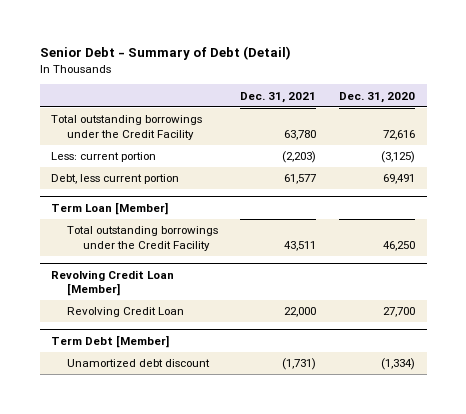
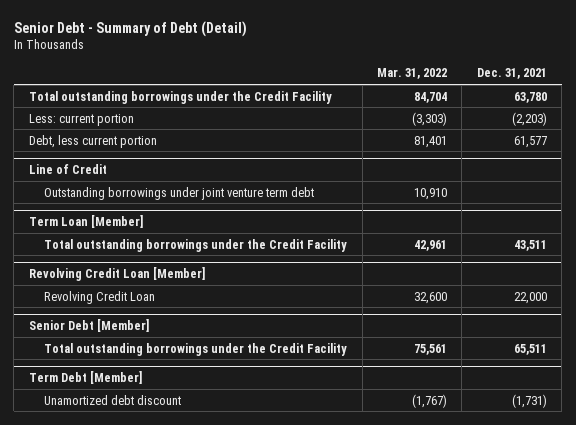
- | Dec. 31, 2021 | Dec. 31, 2020
+ | Mar. 31, 2022 | Dec. 31, 2021
+ Line of Credit
+ Outstanding borrowings under joint venture term debt | 10,910 |
+ Senior Debt [Member]
+ Total outstanding borrowings under the Credit Facility | 75,561 | 65,511

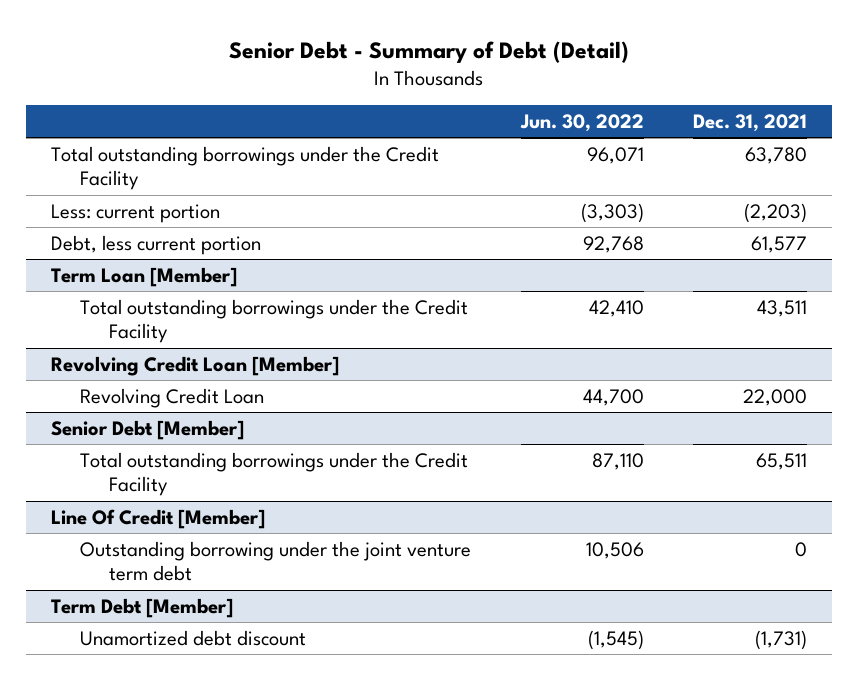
- | Mar. 31, 2022 | Dec. 31, 2021
+ | Jun. 30, 2022 | Dec. 31, 2021
- Line of Credit
- Outstanding borrowings under joint venture term debt | 10,910 |
+ Line Of Credit [Member]
+ Outstanding borrowing under the joint venture term debt | 10,506 | 0

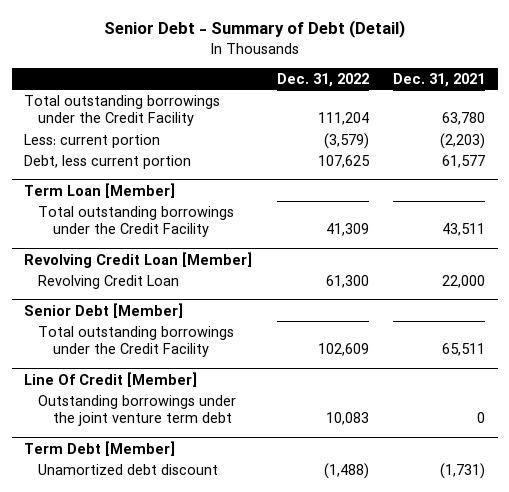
- | Jun. 30, 2022 | Dec. 31, 2021
+ | Dec. 31, 2022 | Dec. 31, 2021
@ Line Of Credit [Member]
- Outstanding borrowing under the joint venture term debt | 10,506 | 0
+ Outstanding borrowings under the joint venture term debt | 10,083 | 0

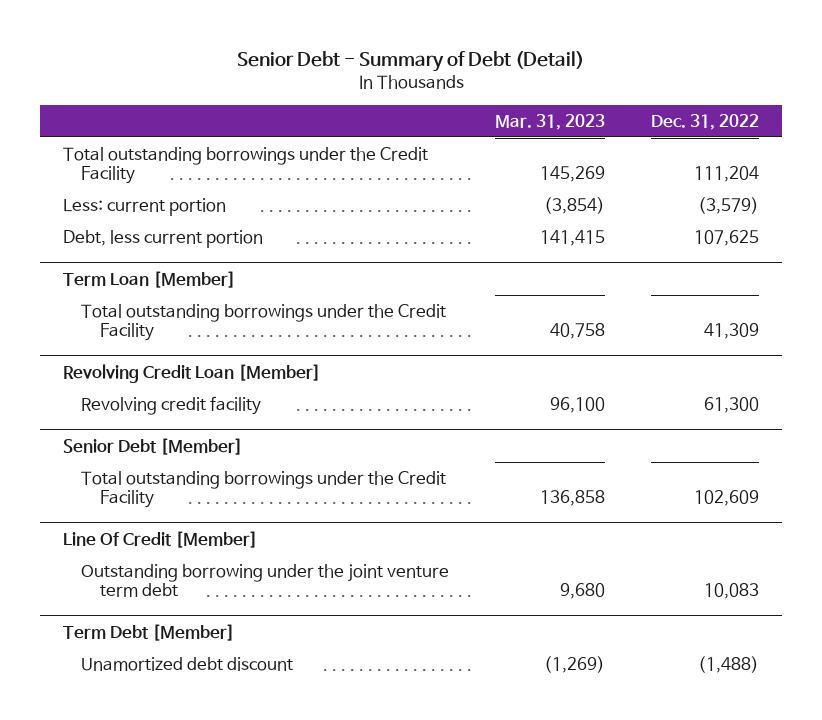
- | Dec. 31, 2022 | Dec. 31, 2021
+ | Mar. 31, 2023 | Dec. 31, 2022
@ Revolving Credit Loan [Member]
- Revolving Credit Loan | 61,300 | 22,000
+ Revolving credit facility | 96,100 | 61,300
@ Line Of Credit [Member]
- Outstanding borrowings under the joint venture term debt | 10,083 | 0
+ Outstanding borrowing under the joint venture term debt | 9,680 | 10,083

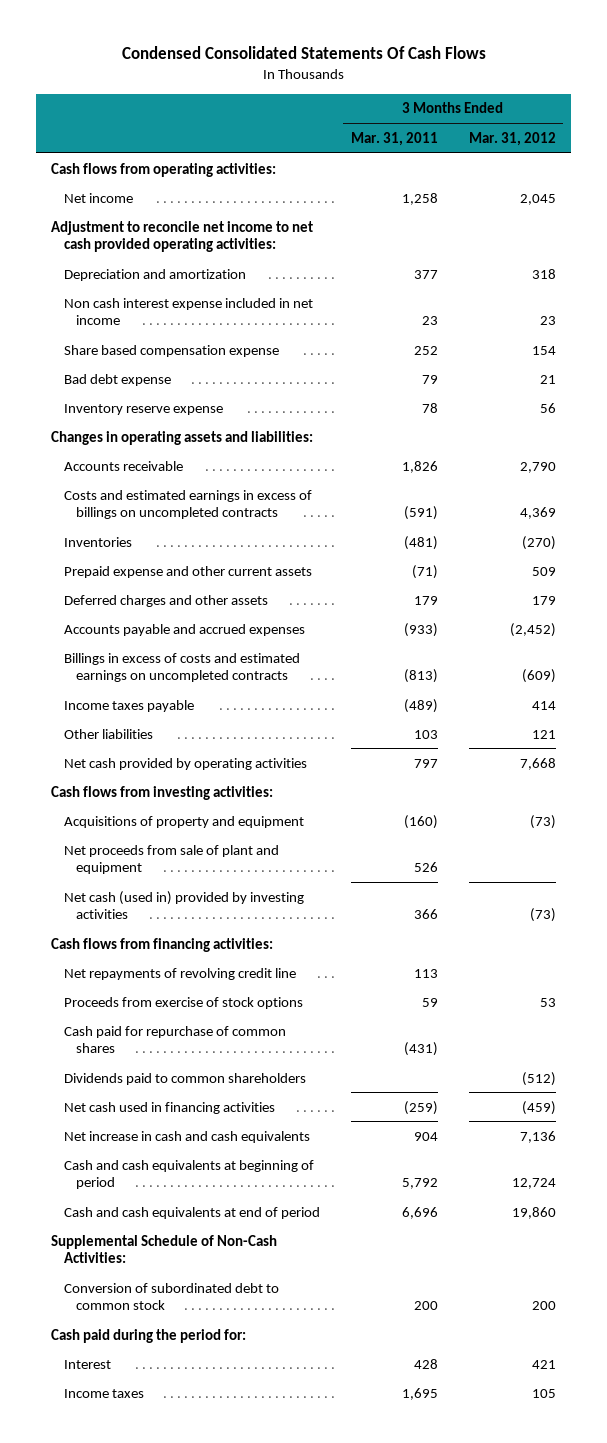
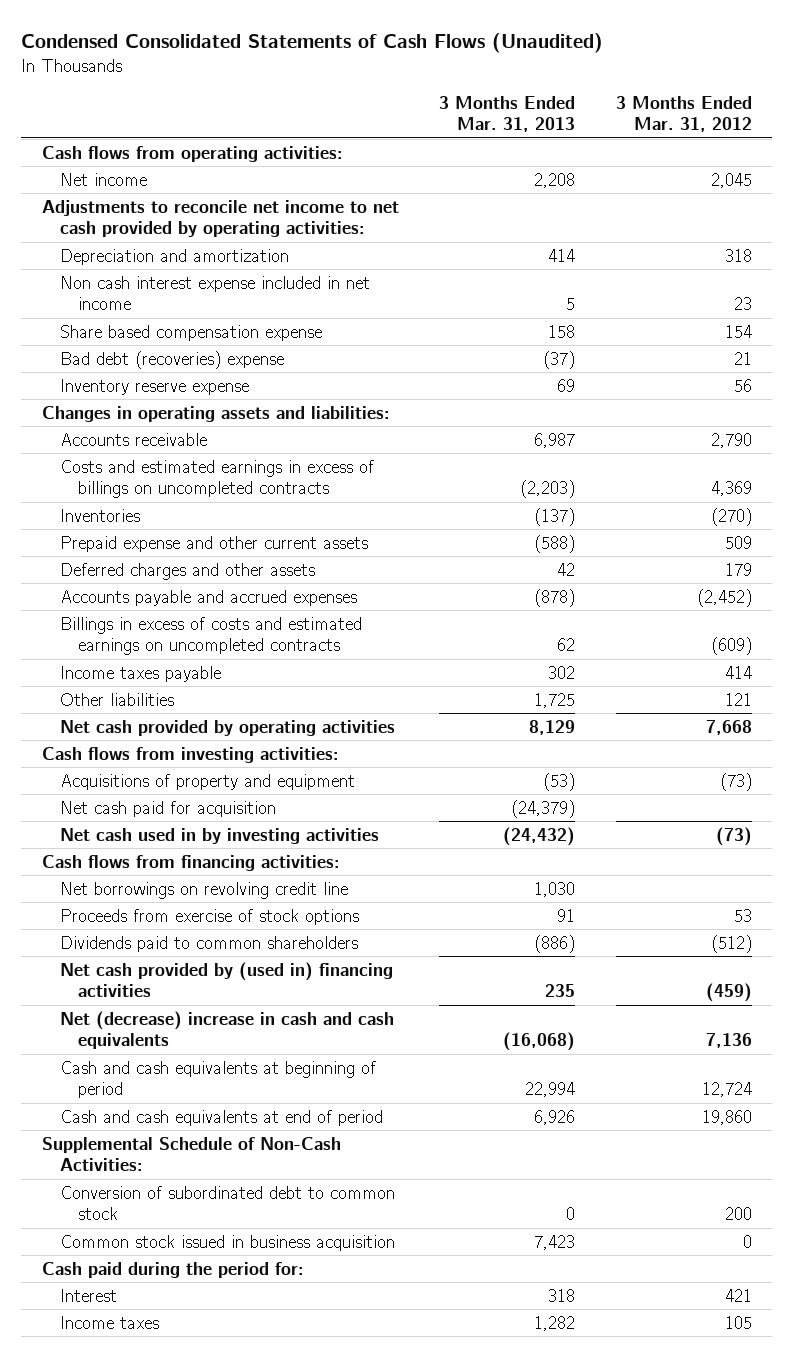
- Condensed Consolidated Statements Of Cash Flows
+ Condensed Consolidated Statements of Cash Flows (Unaudited)
- | 3 Months Ended Mar. 31, 2011 | 3 Months Ended Mar. 31, 2012
+ | 3 Months Ended Mar. 31, 2013 | 3 Months Ended Mar. 31, 2012
- Adjustment to reconcile net income to net cash provided operating activities:
+ Adjustments to reconcile net income to net cash provided by operating activities:
- Bad debt expense | 79 | 21
+ Bad debt (recoveries) expense | (37) | 21
- Net proceeds from sale of plant and equipment | 526 |
- Net cash (used in) provided by investing activities | 366 | (73)
+ Net cash paid for acquisition | (24,379) |
+ Net cash used in by investing activities | (24,432) | (73)
- Net repayments of revolving credit line | 113 |
+ Net borrowings on revolving credit line | 1,030 |
- Cash paid for repurchase of common shares | (431) |
- Net cash used in financing activities | (259) | (459)
- Net increase in cash and cash equivalents | 904 | 7,136
+ Net cash provided by (used in) financing activities | 235 | (459)
+ Net (decrease) increase in cash and cash equivalents | (16,068) | 7,136
+ Common stock issued in business acquisition | 7,423 | 0

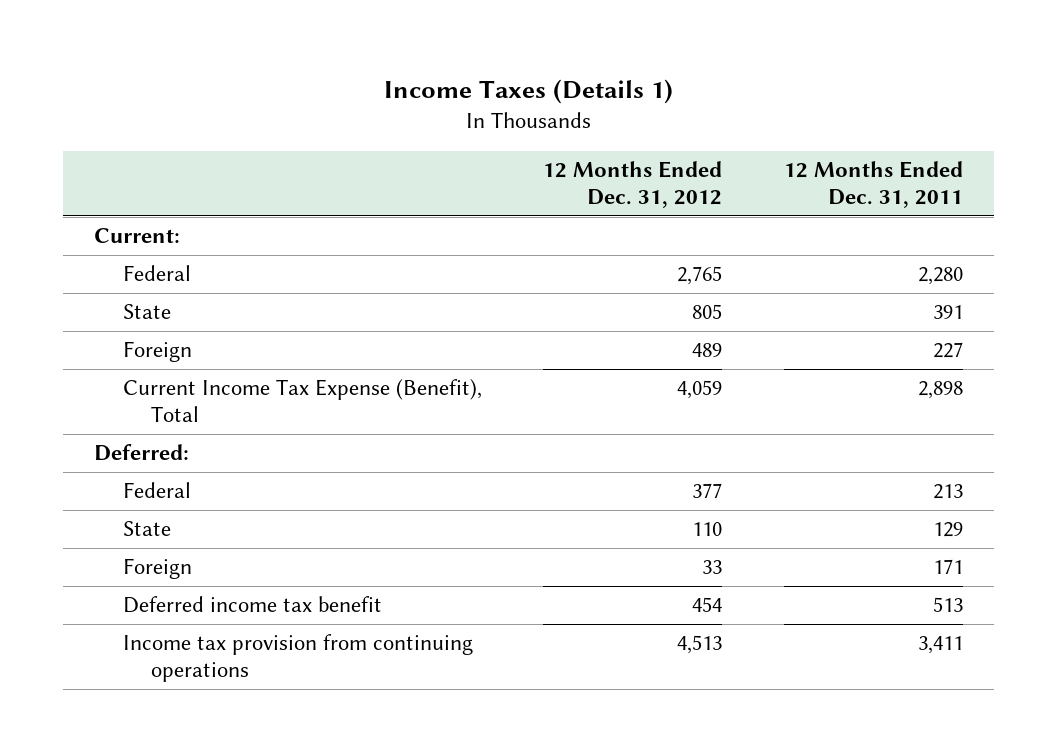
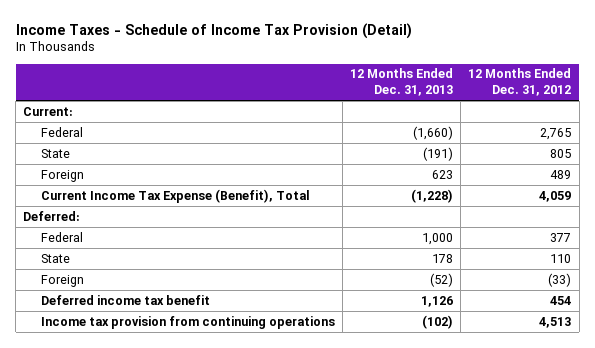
- Income Taxes (Details 1)
+ Income Taxes - Schedule of Income Tax Provision (Detail)
- | 12 Months Ended Dec. 31, 2012 | 12 Months Ended Dec. 31, 2011
+ | 12 Months Ended Dec. 31, 2013 | 12 Months Ended Dec. 31, 2012
- Foreign | 33 | 171
+ Foreign | (52) | (33)

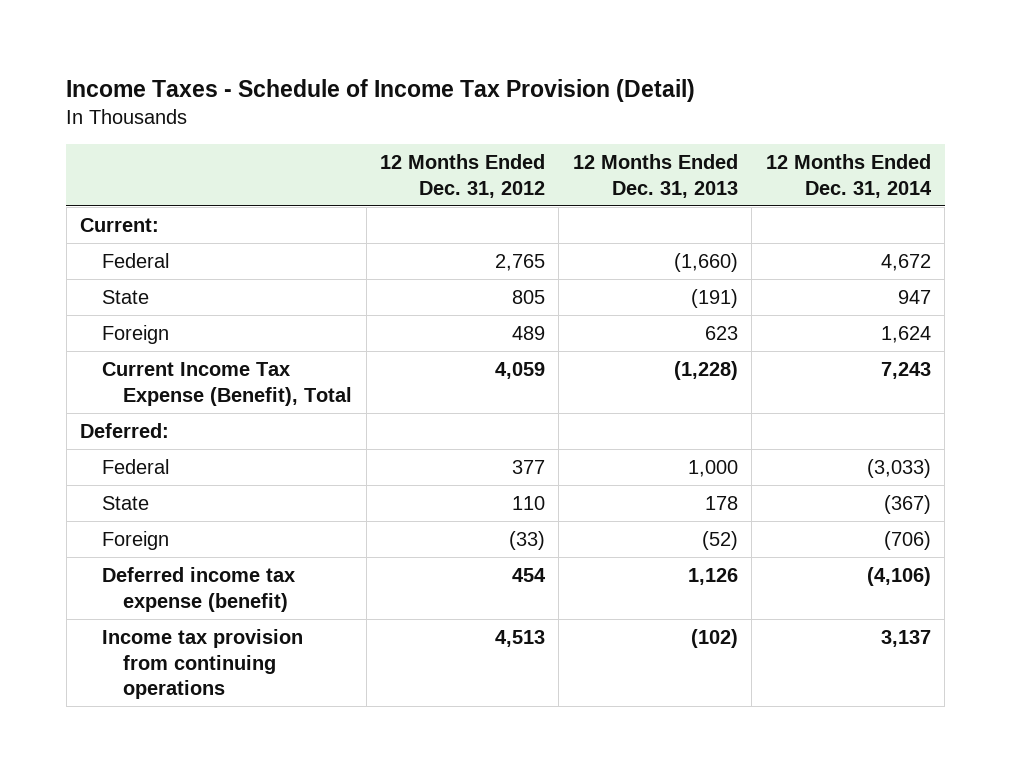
- | 12 Months Ended Dec. 31, 2013 | 12 Months Ended Dec. 31, 2012
+ | 12 Months Ended Dec. 31, 2012 | 12 Months Ended Dec. 31, 2013 | 12 Months Ended Dec. 31, 2014
- Deferred income tax benefit | 1,126 | 454
+ Deferred income tax expense (benefit) | 454 | 1,126 | (4,106)

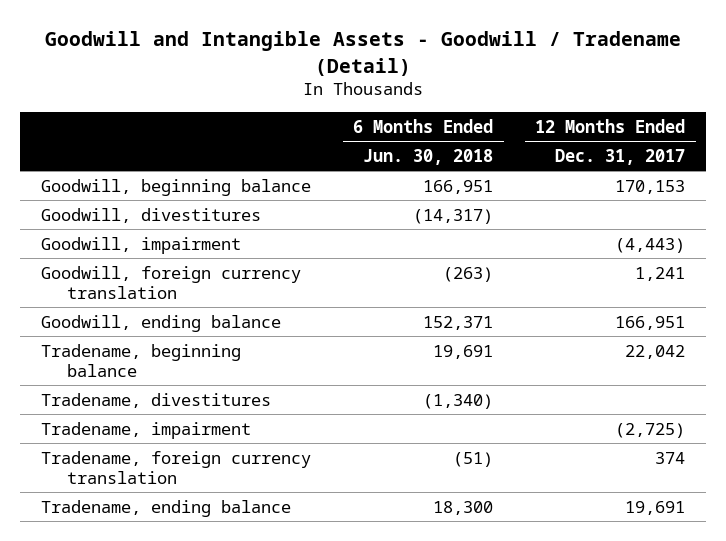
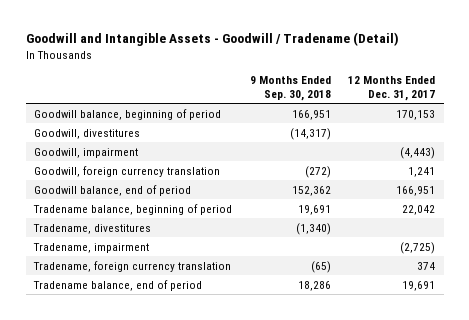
- | 6 Months Ended Jun. 30, 2018 | 12 Months Ended Dec. 31, 2017
+ | 9 Months Ended Sep. 30, 2018 | 12 Months Ended Dec. 31, 2017
- Goodwill, beginning balance | 166,951 | 170,153
+ Goodwill balance, beginning of period | 166,951 | 170,153
- Goodwill, ending balance | 152,371 | 166,951
- Tradename, beginning balance | 19,691 | 22,042
+ Goodwill balance, end of period | 152,362 | 166,951
+ Tradename balance, beginning of period | 19,691 | 22,042
- Tradename, ending balance | 18,300 | 19,691
+ Tradename balance, end of period | 18,286 | 19,691

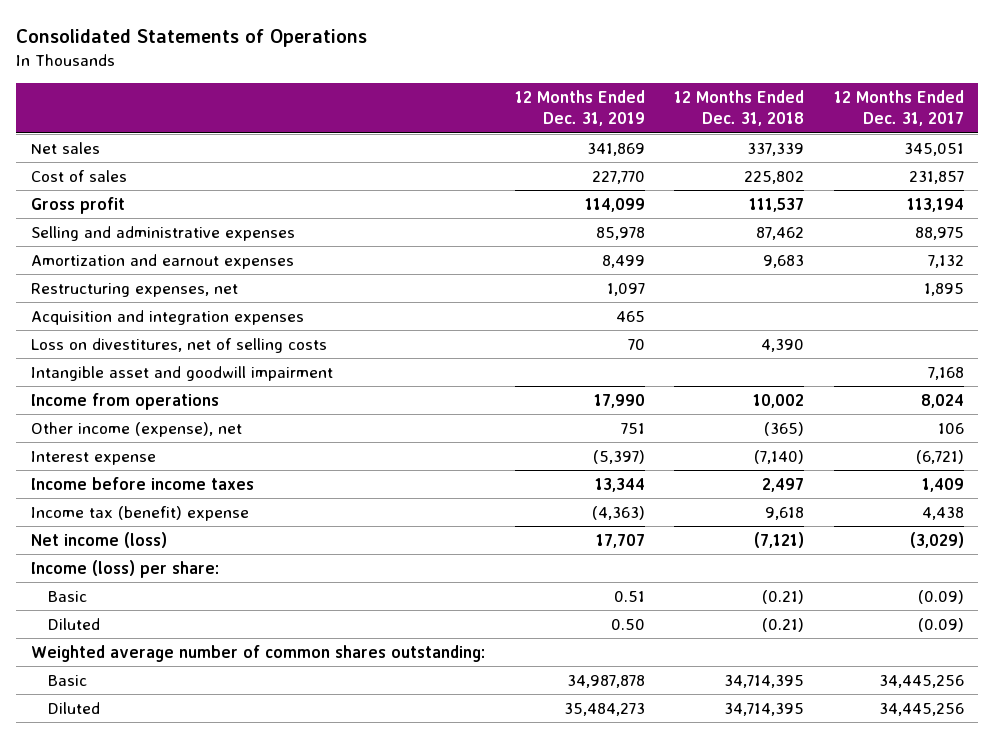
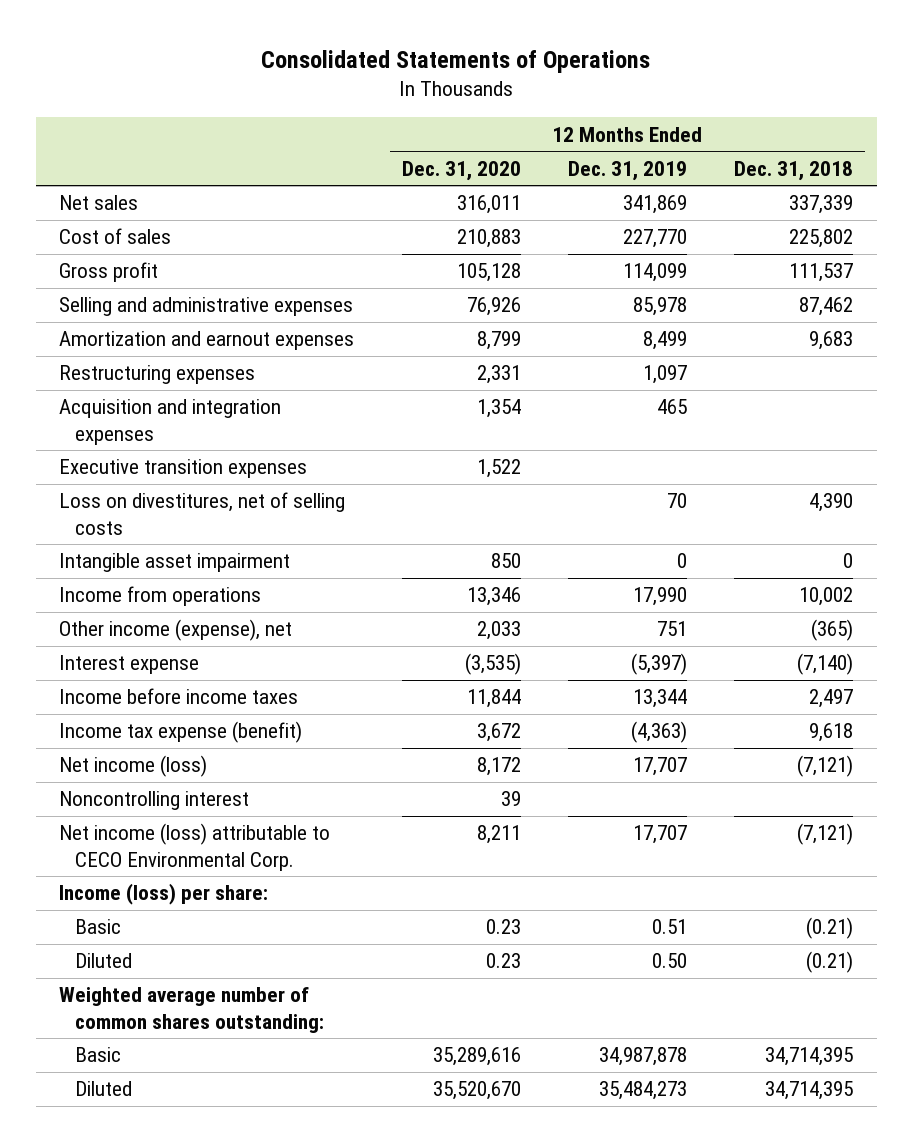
- | 12 Months Ended Dec. 31, 2019 | 12 Months Ended Dec. 31, 2018 | 12 Months Ended Dec. 31, 2017
+ | 12 Months Ended Dec. 31, 2020 | 12 Months Ended Dec. 31, 2019 | 12 Months Ended Dec. 31, 2018
- Restructuring expenses, net | 1,097 | | 1,895
+ Restructuring expenses | 2,331 | 1,097 |
+ Executive transition expenses | 1,522 | |
- Intangible asset and goodwill impairment | | | 7,168
+ Intangible asset impairment | 850 | 0 | 0
- Income tax (benefit) expense | (4,363) | 9,618 | 4,438
+ Income tax expense (benefit) | 3,672 | (4,363) | 9,618
+ Noncontrolling interest | 39 | |
+ Net income (loss) attributable to CECO Environmental Corp. | 8,211 | 17,707 | (7,121)

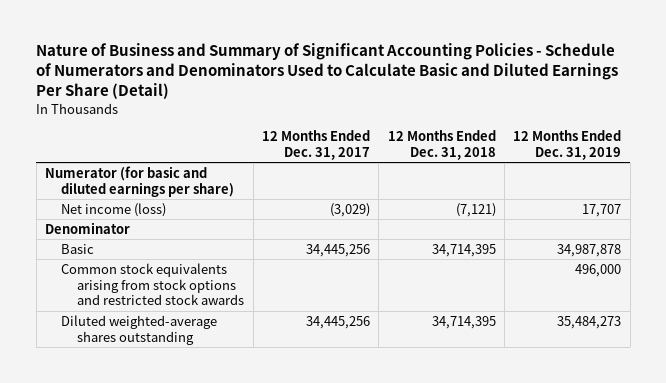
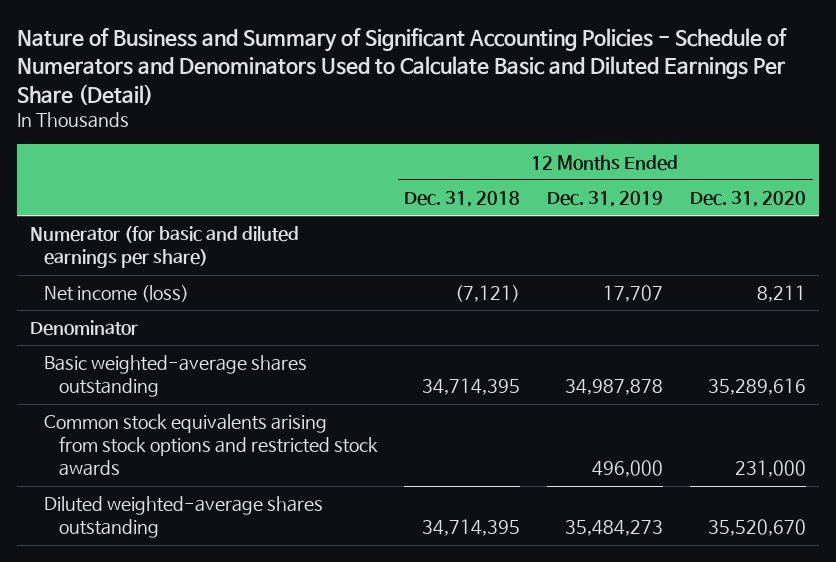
- | 12 Months Ended Dec. 31, 2017 | 12 Months Ended Dec. 31, 2018 | 12 Months Ended Dec. 31, 2019
+ | 12 Months Ended Dec. 31, 2018 | 12 Months Ended Dec. 31, 2019 | 12 Months Ended Dec. 31, 2020
- Basic | 34,445,256 | 34,714,395 | 34,987,878
+ Basic weighted-average shares outstanding | 34,714,395 | 34,987,878 | 35,289,616

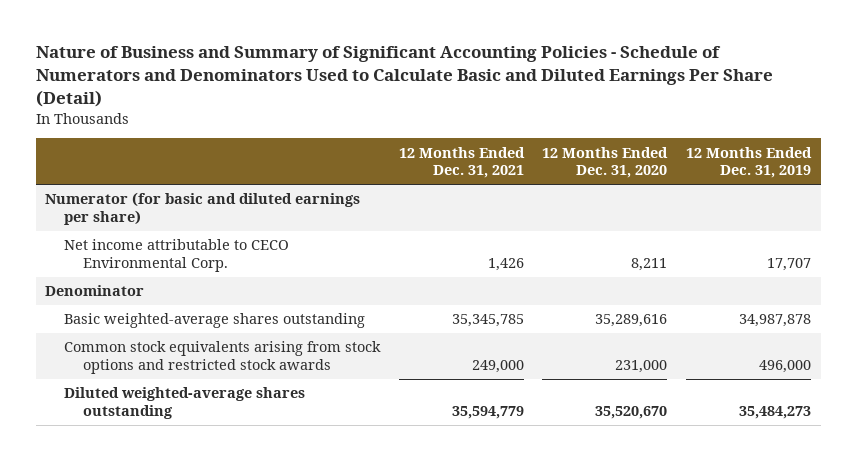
- | 12 Months Ended Dec. 31, 2018 | 12 Months Ended Dec. 31, 2019 | 12 Months Ended Dec. 31, 2020
+ | 12 Months Ended Dec. 31, 2021 | 12 Months Ended Dec. 31, 2020 | 12 Months Ended Dec. 31, 2019
- Net income (loss) | (7,121) | 17,707 | 8,211
+ Net income attributable to CECO Environmental Corp. | 1,426 | 8,211 | 17,707

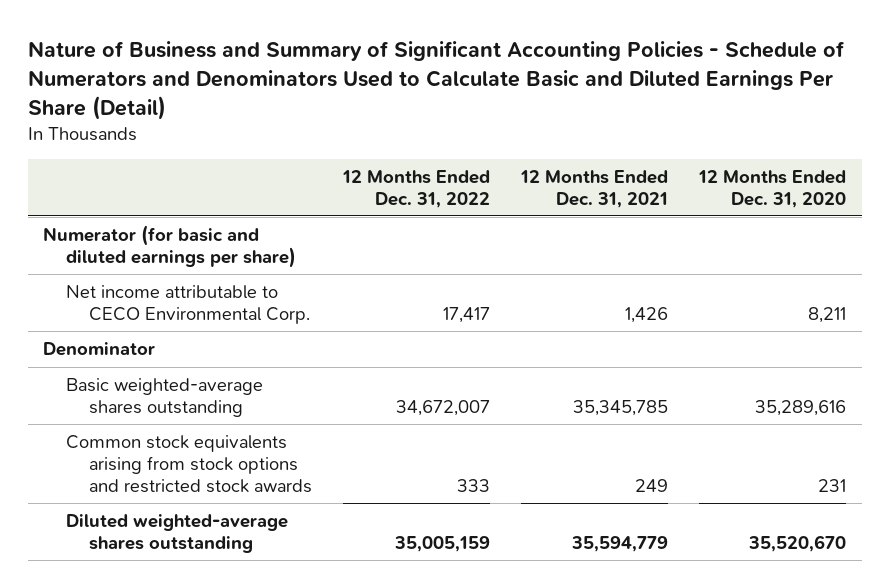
- | 12 Months Ended Dec. 31, 2021 | 12 Months Ended Dec. 31, 2020 | 12 Months Ended Dec. 31, 2019
+ | 12 Months Ended Dec. 31, 2022 | 12 Months Ended Dec. 31, 2021 | 12 Months Ended Dec. 31, 2020
- Common stock equivalents arising from stock options and restricted stock awards | 249,000 | 231,000 | 496,000
+ Common stock equivalents arising from stock options and restricted stock awards | 333 | 249 | 231

